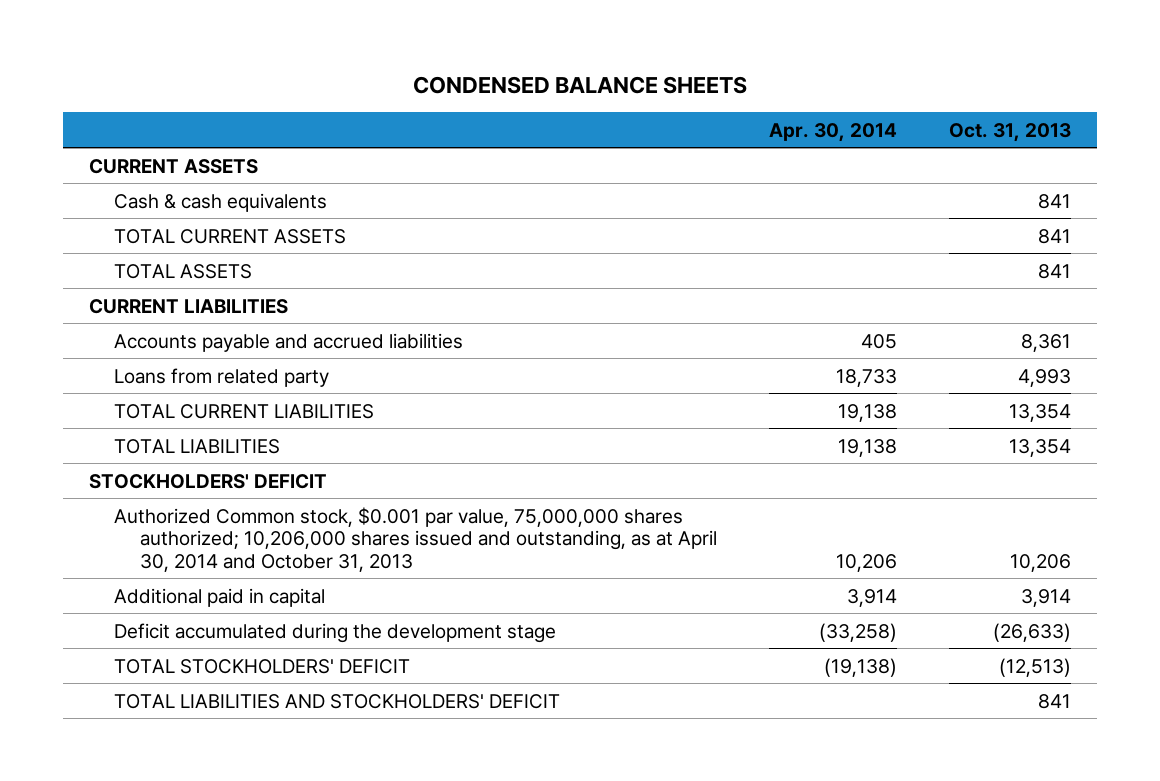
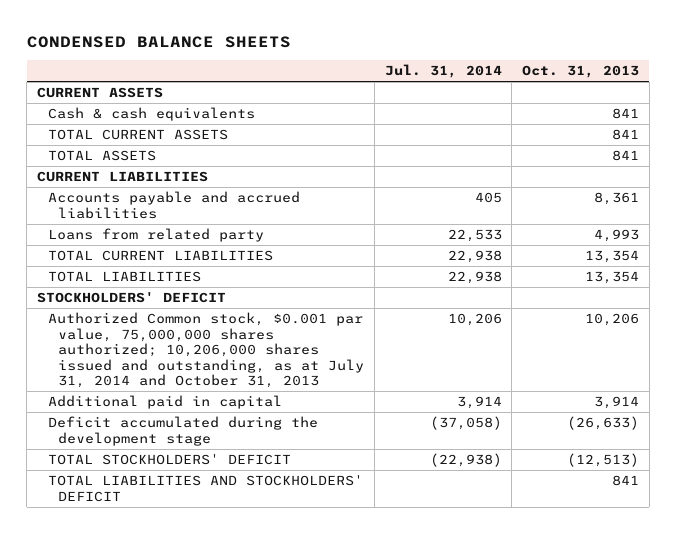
- | Apr. 30, 2014 | Oct. 31, 2013
+ | Jul. 31, 2014 | Oct. 31, 2013
- Authorized Common stock, $0.001 par value, 75,000,000 shares authorized; 10,206,000 shares issued and outstanding, as at April 30, 2014 and October 31, 2013 | 10,206 | 10,206
+ Authorized Common stock, $0.001 par value, 75,000,000 shares authorized; 10,206,000 shares issued and outstanding, as at July 31, 2014 and October 31, 2013 | 10,206 | 10,206

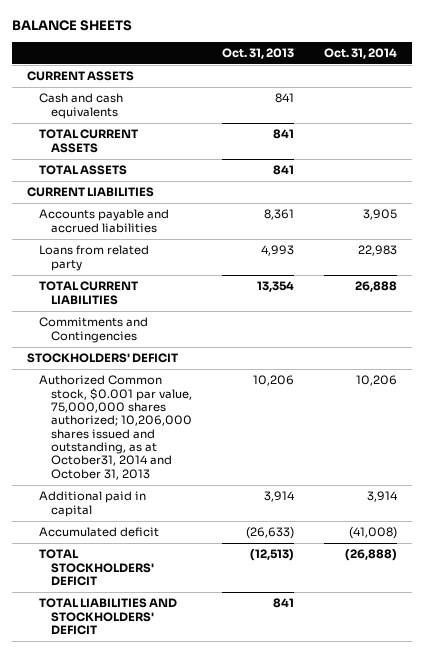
- CONDENSED BALANCE SHEETS
+ BALANCE SHEETS
- | Jul. 31, 2014 | Oct. 31, 2013
+ | Oct. 31, 2013 | Oct. 31, 2014
- Cash & cash equivalents | | 841
+ Cash and cash equivalents | 841 |
- TOTAL LIABILITIES | 22,938 | 13,354
+ Commitments and Contingencies
- Authorized Common stock, $0.001 par value, 75,000,000 shares authorized; 10,206,000 shares issued and outstanding, as at July 31, 2014 and October 31, 2013 | 10,206 | 10,206
+ Authorized Common stock, $0.001 par value, 75,000,000 shares authorized; 10,206,000 shares issued and outstanding, as at October31, 2014 and October 31, 2013 | 10,206 | 10,206
- Deficit accumulated during the development stage | (37,058) | (26,633)
+ Accumulated deficit | (26,633) | (41,008)

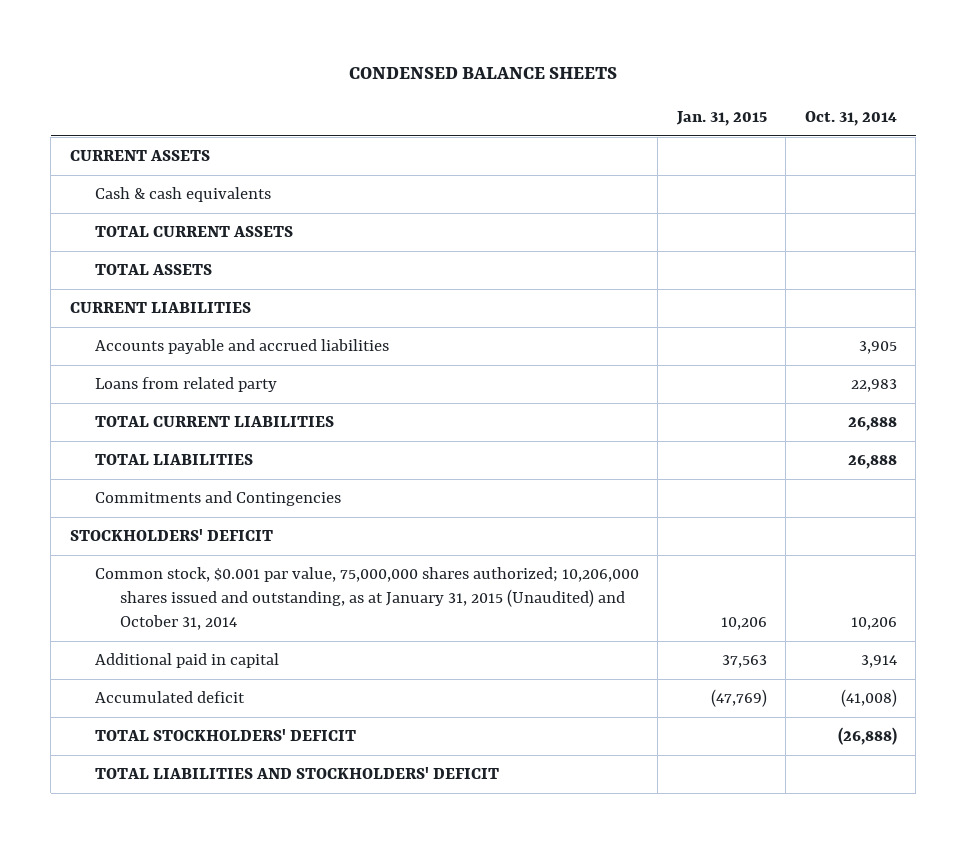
- BALANCE SHEETS
+ CONDENSED BALANCE SHEETS
- | Oct. 31, 2013 | Oct. 31, 2014
+ | Jan. 31, 2015 | Oct. 31, 2014
- Cash and cash equivalents | 841 |
+ Cash & cash equivalents
+ TOTAL LIABILITIES | | 26,888
- Authorized Common stock, $0.001 par value, 75,000,000 shares authorized; 10,206,000 shares issued and outstanding, as at October31, 2014 and October 31, 2013 | 10,206 | 10,206
+ Common stock, $0.001 par value, 75,000,000 shares authorized; 10,206,000 shares issued and outstanding, as at January 31, 2015 (Unaudited) and October 31, 2014 | 10,206 | 10,206

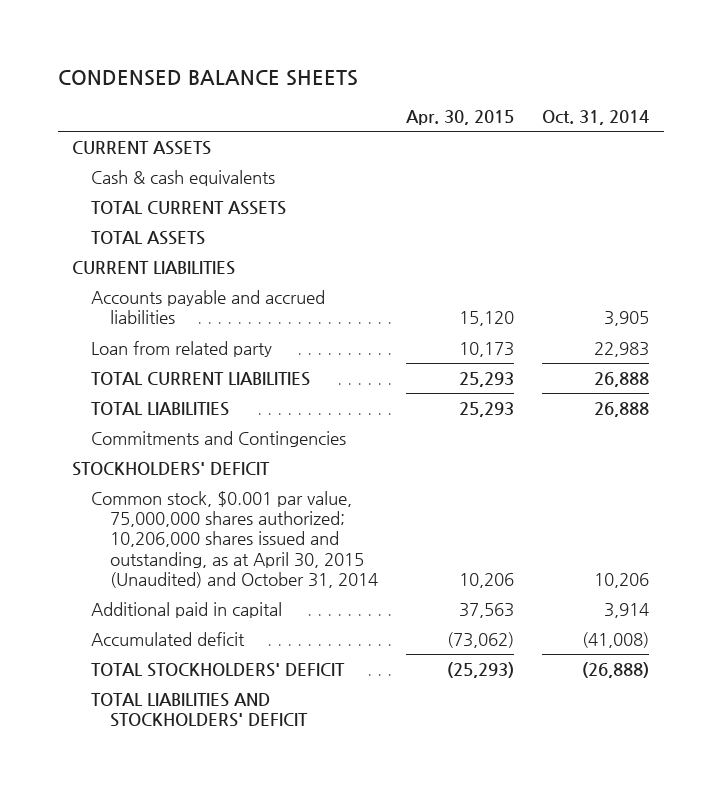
- | Jan. 31, 2015 | Oct. 31, 2014
+ | Apr. 30, 2015 | Oct. 31, 2014
- Loans from related party | | 22,983
+ Loan from related party | 10,173 | 22,983
- Common stock, $0.001 par value, 75,000,000 shares authorized; 10,206,000 shares issued and outstanding, as at January 31, 2015 (Unaudited) and October 31, 2014 | 10,206 | 10,206
+ Common stock, $0.001 par value, 75,000,000 shares authorized; 10,206,000 shares issued and outstanding, as at April 30, 2015 (Unaudited) and October 31, 2014 | 10,206 | 10,206

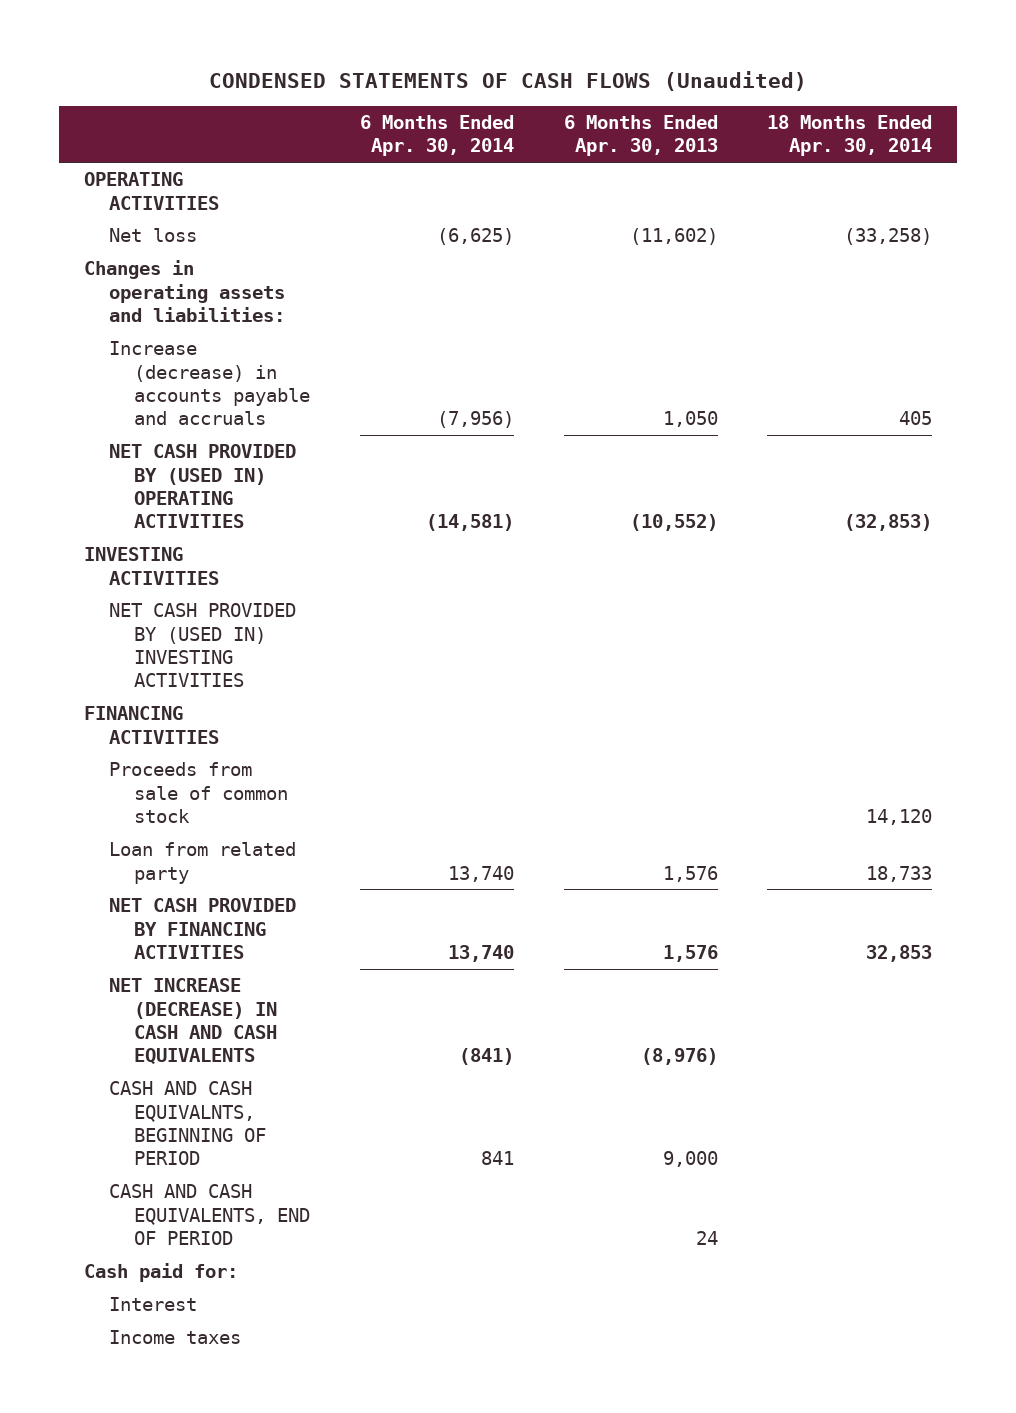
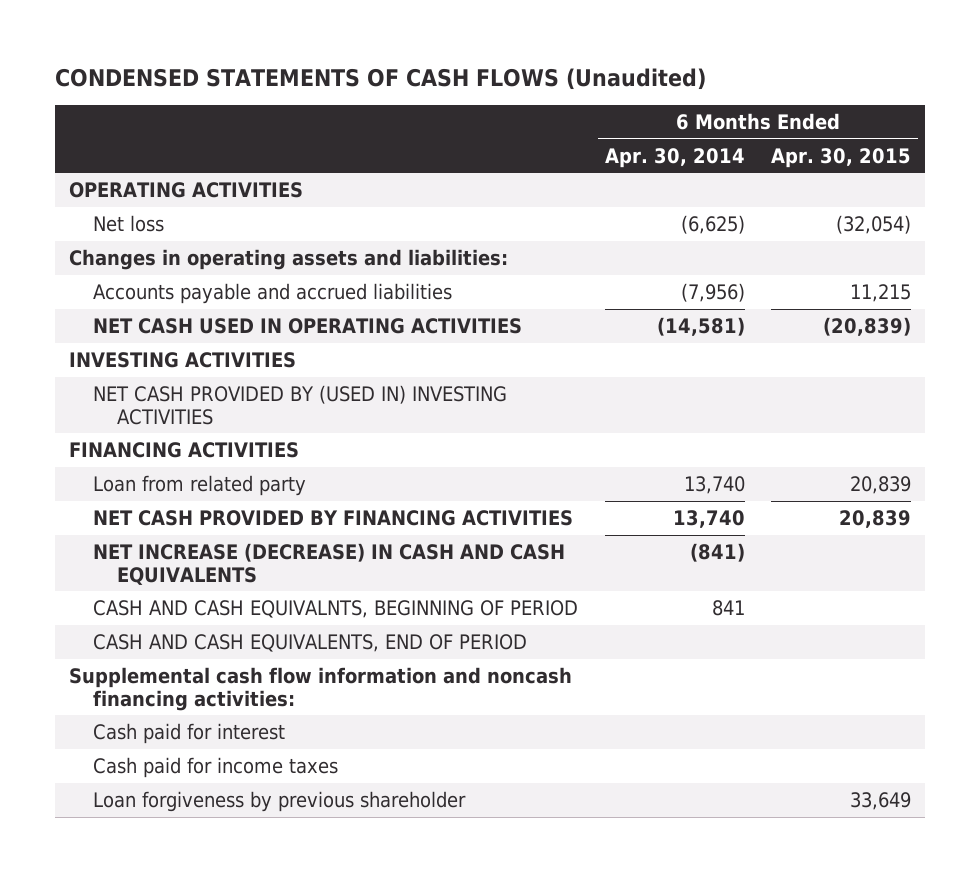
- | 6 Months Ended Apr. 30, 2014 | 6 Months Ended Apr. 30, 2013 | 18 Months Ended Apr. 30, 2014
+ | 6 Months Ended Apr. 30, 2014 | 6 Months Ended Apr. 30, 2015
- Increase (decrease) in accounts payable and accruals | (7,956) | 1,050 | 405
- NET CASH PROVIDED BY (USED IN) OPERATING ACTIVITIES | (14,581) | (10,552) | (32,853)
+ Accounts payable and accrued liabilities | (7,956) | 11,215
+ NET CASH USED IN OPERATING ACTIVITIES | (14,581) | (20,839)
- Proceeds from sale of common stock | | | 14,120
- Cash paid for:
- Interest
- Income taxes
+ Supplemental cash flow information and noncash financing activities:
+ Cash paid for interest
+ Cash paid for income taxes
+ Loan forgiveness by previous shareholder | | 33,649

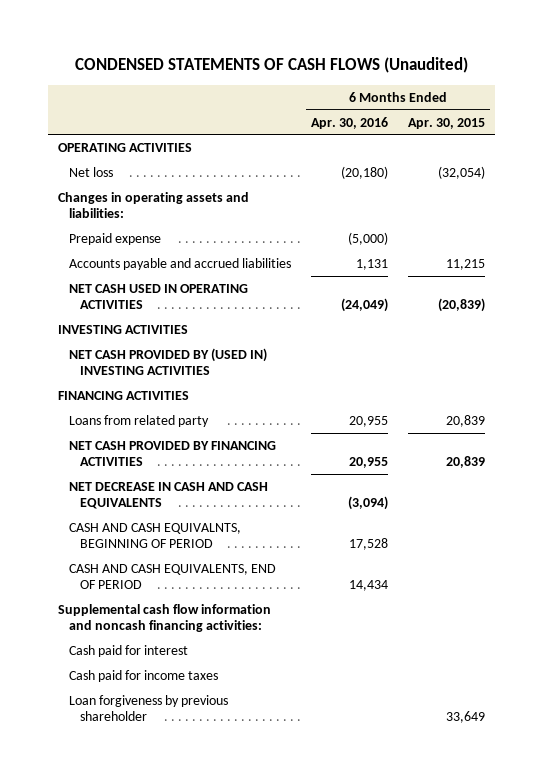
- | 6 Months Ended Apr. 30, 2014 | 6 Months Ended Apr. 30, 2015
+ | 6 Months Ended Apr. 30, 2016 | 6 Months Ended Apr. 30, 2015
+ Prepaid expense | (5,000) |
- Loan from related party | 13,740 | 20,839
+ Loans from related party | 20,955 | 20,839
- NET INCREASE (DECREASE) IN CASH AND CASH EQUIVALENTS | (841) |
+ NET DECREASE IN CASH AND CASH EQUIVALENTS | (3,094) |

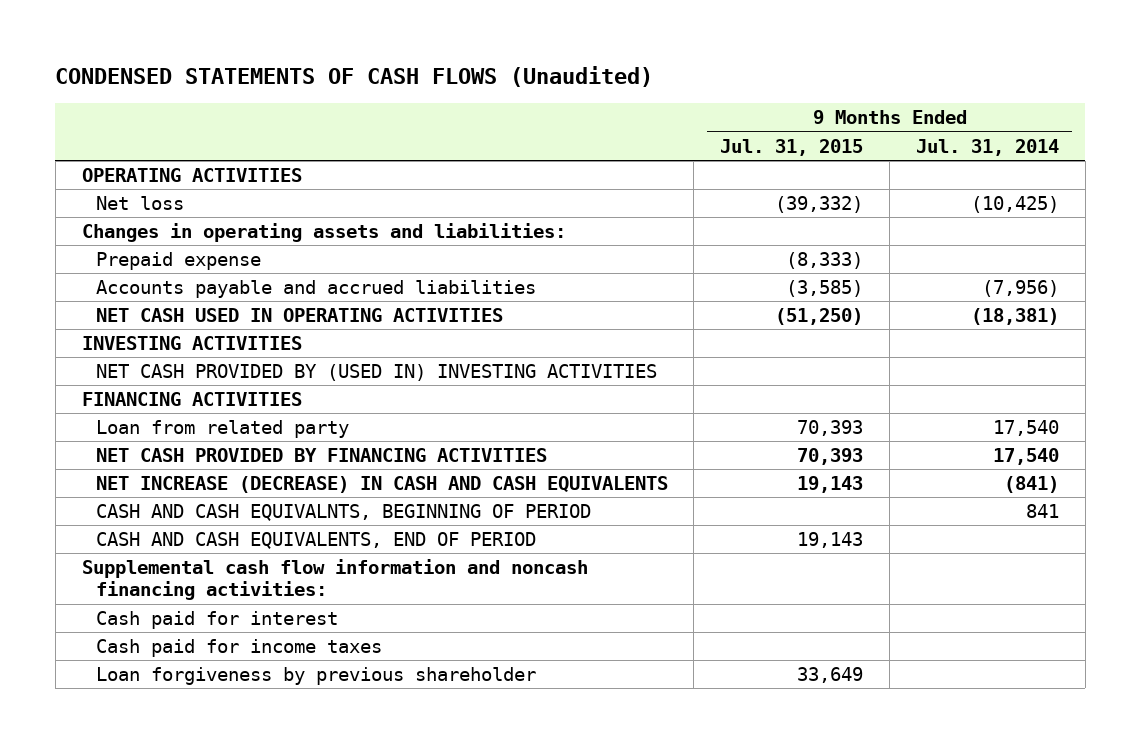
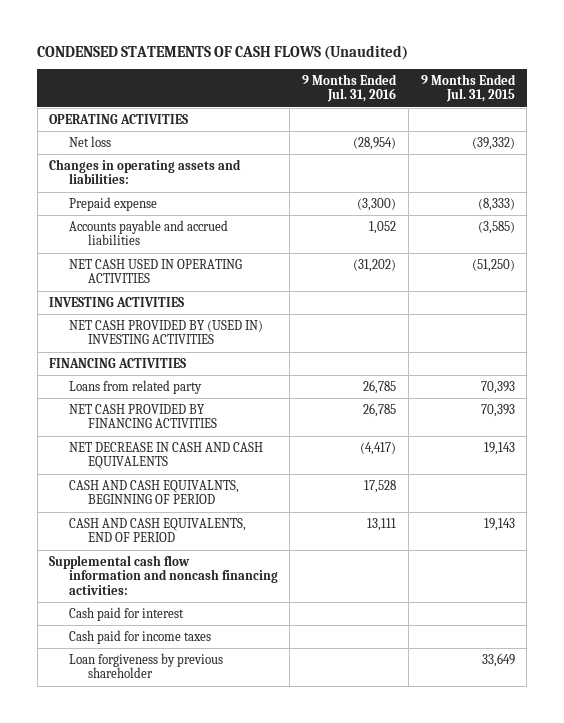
- | 9 Months Ended Jul. 31, 2015 | 9 Months Ended Jul. 31, 2014
+ | 9 Months Ended Jul. 31, 2016 | 9 Months Ended Jul. 31, 2015
- Loan from related party | 70,393 | 17,540
+ Loans from related party | 26,785 | 70,393
- NET INCREASE (DECREASE) IN CASH AND CASH EQUIVALENTS | 19,143 | (841)
+ NET DECREASE IN CASH AND CASH EQUIVALENTS | (4,417) | 19,143

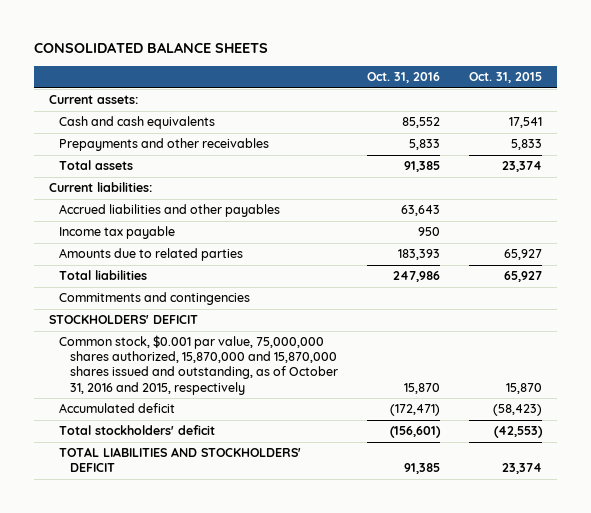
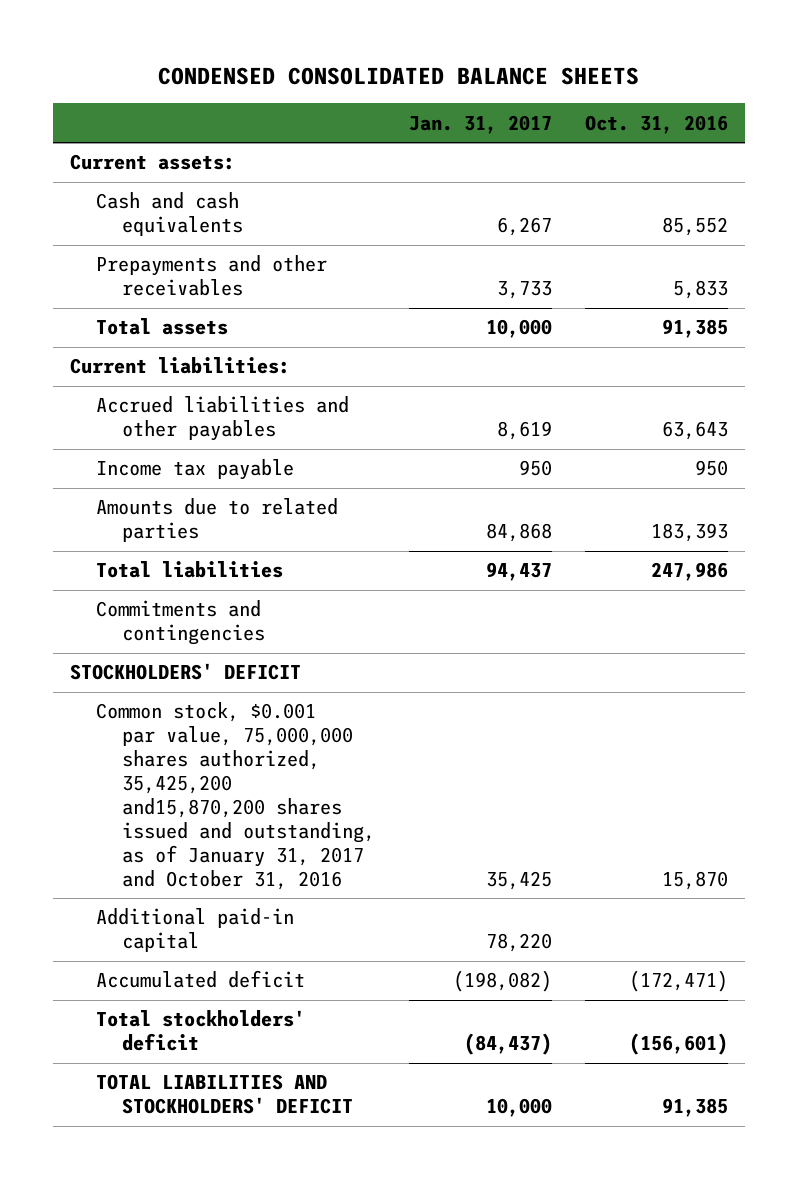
- CONSOLIDATED BALANCE SHEETS
+ CONDENSED CONSOLIDATED BALANCE SHEETS
- | Oct. 31, 2016 | Oct. 31, 2015
+ | Jan. 31, 2017 | Oct. 31, 2016
- Common stock, $0.001 par value, 75,000,000 shares authorized, 15,870,000 and 15,870,000 shares issued and outstanding, as of October 31, 2016 and 2015, respectively | 15,870 | 15,870
+ Common stock, $0.001 par value, 75,000,000 shares authorized, 35,425,200 and15,870,200 shares issued and outstanding, as of January 31, 2017 and October 31, 2016 | 35,425 | 15,870
+ Additional paid-in capital | 78,220 |

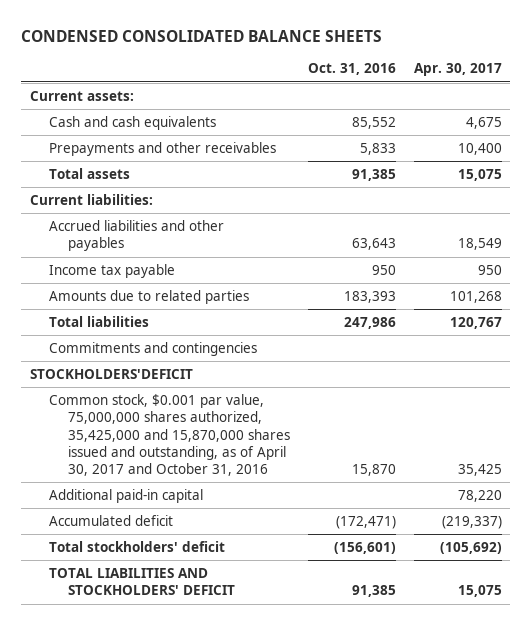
- | Jan. 31, 2017 | Oct. 31, 2016
+ | Oct. 31, 2016 | Apr. 30, 2017
- STOCKHOLDERS' DEFICIT
- Common stock, $0.001 par value, 75,000,000 shares authorized, 35,425,200 and15,870,200 shares issued and outstanding, as of January 31, 2017 and October 31, 2016 | 35,425 | 15,870
+ STOCKHOLDERS'DEFICIT
+ Common stock, $0.001 par value, 75,000,000 shares authorized, 35,425,000 and 15,870,000 shares issued and outstanding, as of April 30, 2017 and October 31, 2016 | 15,870 | 35,425

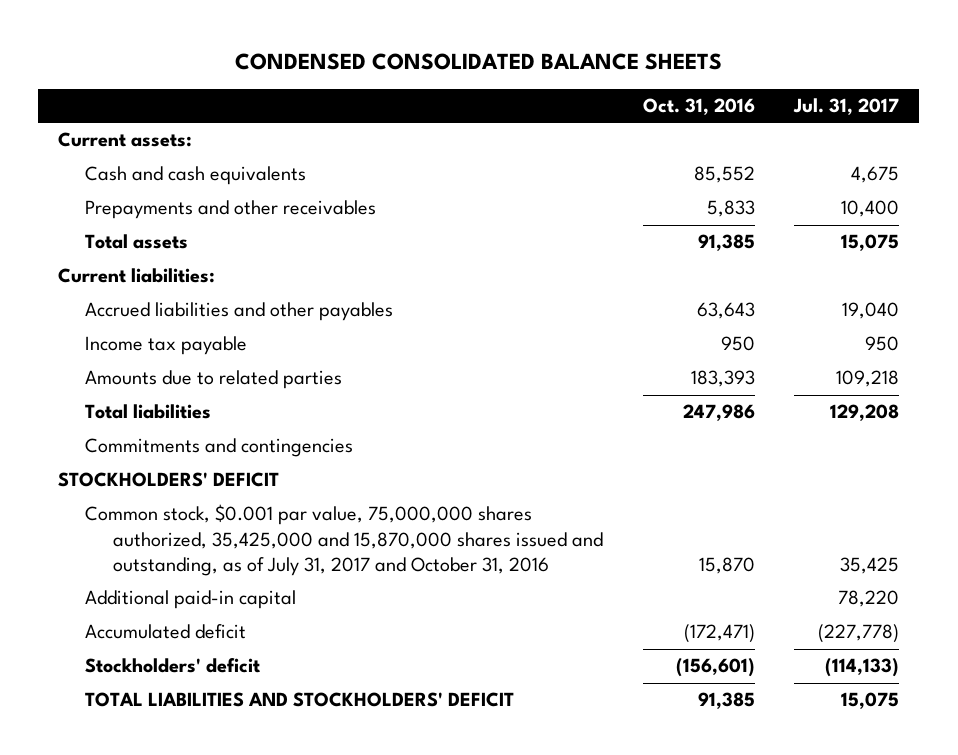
- | Oct. 31, 2016 | Apr. 30, 2017
+ | Oct. 31, 2016 | Jul. 31, 2017
- STOCKHOLDERS'DEFICIT
- Common stock, $0.001 par value, 75,000,000 shares authorized, 35,425,000 and 15,870,000 shares issued and outstanding, as of April 30, 2017 and October 31, 2016 | 15,870 | 35,425
+ STOCKHOLDERS' DEFICIT
+ Common stock, $0.001 par value, 75,000,000 shares authorized, 35,425,000 and 15,870,000 shares issued and outstanding, as of July 31, 2017 and October 31, 2016 | 15,870 | 35,425
- Total stockholders' deficit | (156,601) | (105,692)
+ Stockholders' deficit | (156,601) | (114,133)

